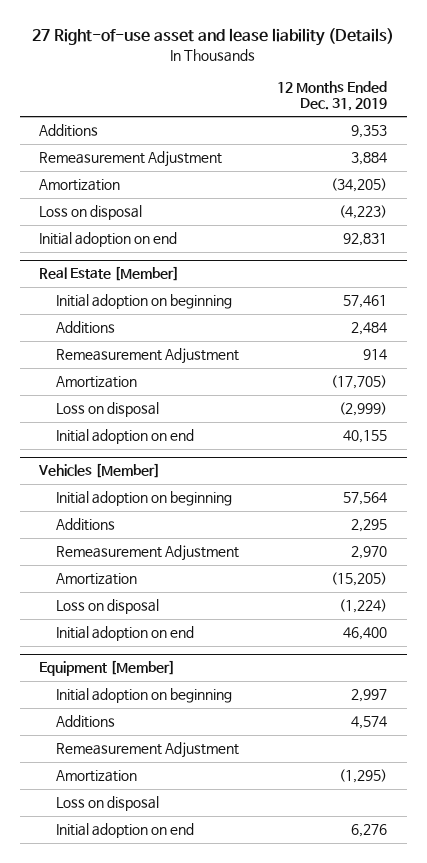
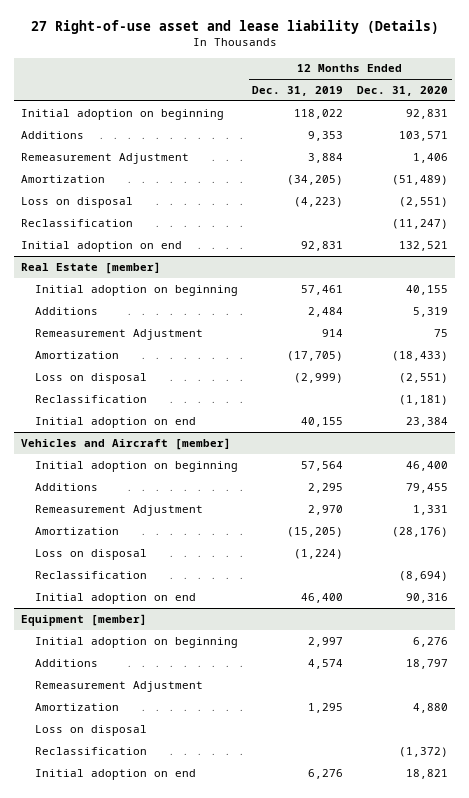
- | 12 Months Ended Dec. 31, 2019
+ | 12 Months Ended Dec. 31, 2019 | 12 Months Ended Dec. 31, 2020
+ Initial adoption on beginning | 118,022 | 92,831
+ Reclassification | | (11,247)
- Real Estate [Member]
+ Real Estate [member]
+ Reclassification | | (1,181)
- Vehicles [Member]
+ Vehicles and Aircraft [member]
+ Reclassification | | (8,694)
- Equipment [Member]
+ Equipment [member]
- Amortization | (1,295)
+ Amortization | 1,295 | 4,880
+ Reclassification | | (1,372)

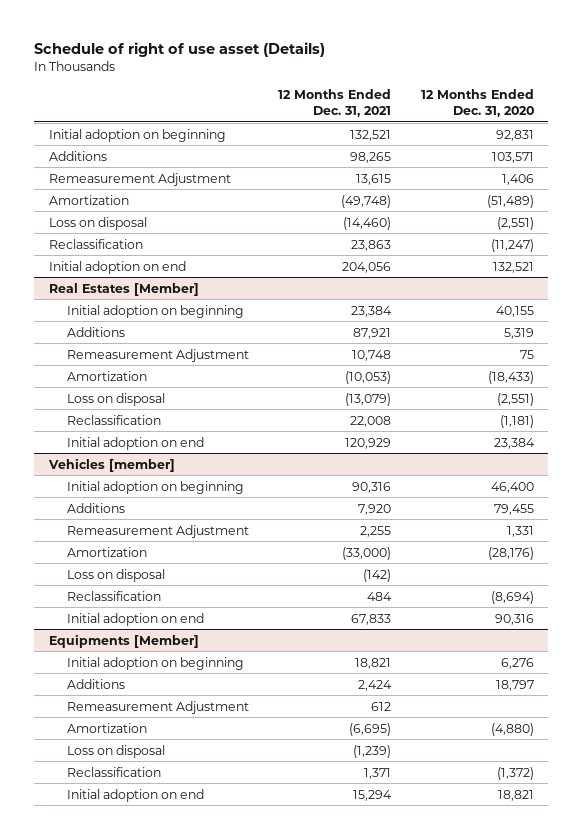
- 27 Right-of-use asset and lease liability (Details)
+ Schedule of right of use asset (Details)
- | 12 Months Ended Dec. 31, 2019 | 12 Months Ended Dec. 31, 2020
+ | 12 Months Ended Dec. 31, 2021 | 12 Months Ended Dec. 31, 2020
- Real Estate [member]
+ Real Estates [Member]
- Vehicles and Aircraft [member]
+ Vehicles [member]
- Equipment [member]
+ Equipments [Member]
- Amortization | 1,295 | 4,880
+ Amortization | (6,695) | (4,880)

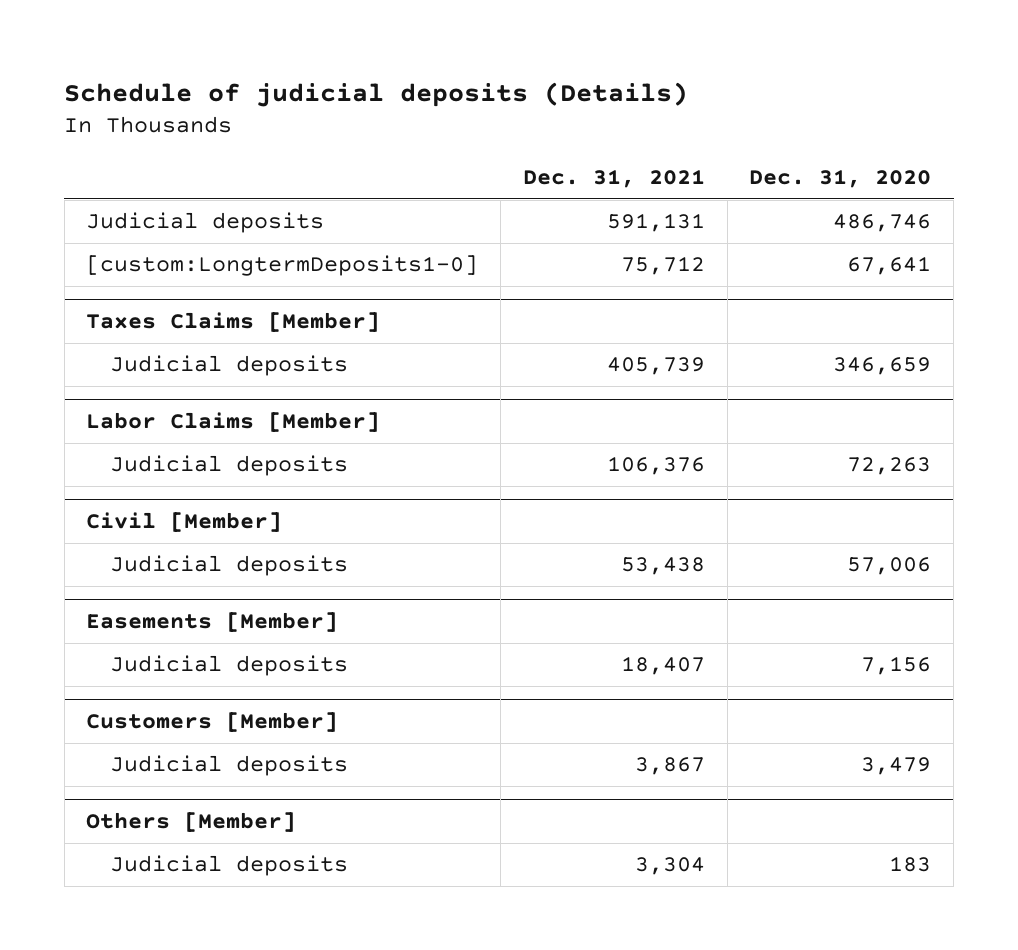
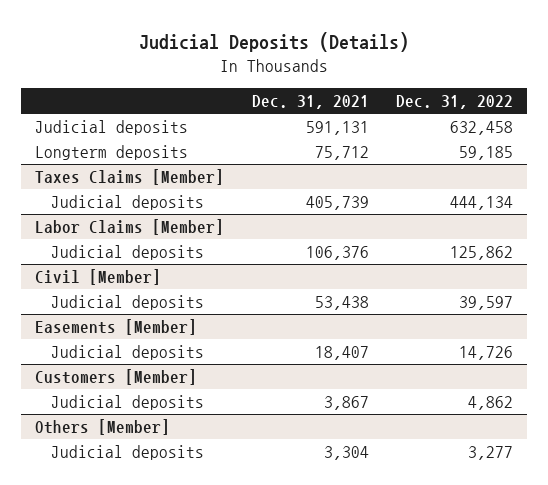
- Schedule of judicial deposits (Details)
+ Judicial Deposits (Details)
- | Dec. 31, 2021 | Dec. 31, 2020
+ | Dec. 31, 2021 | Dec. 31, 2022
- [custom:LongtermDeposits1-0] | 75,712 | 67,641
+ Longterm deposits | 75,712 | 59,185

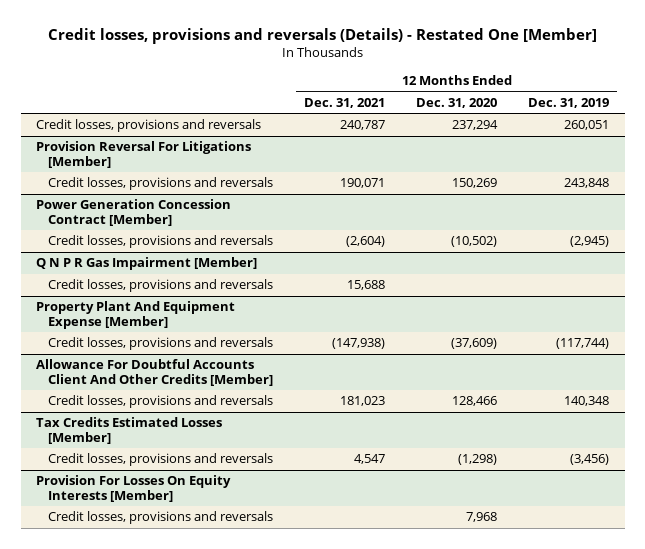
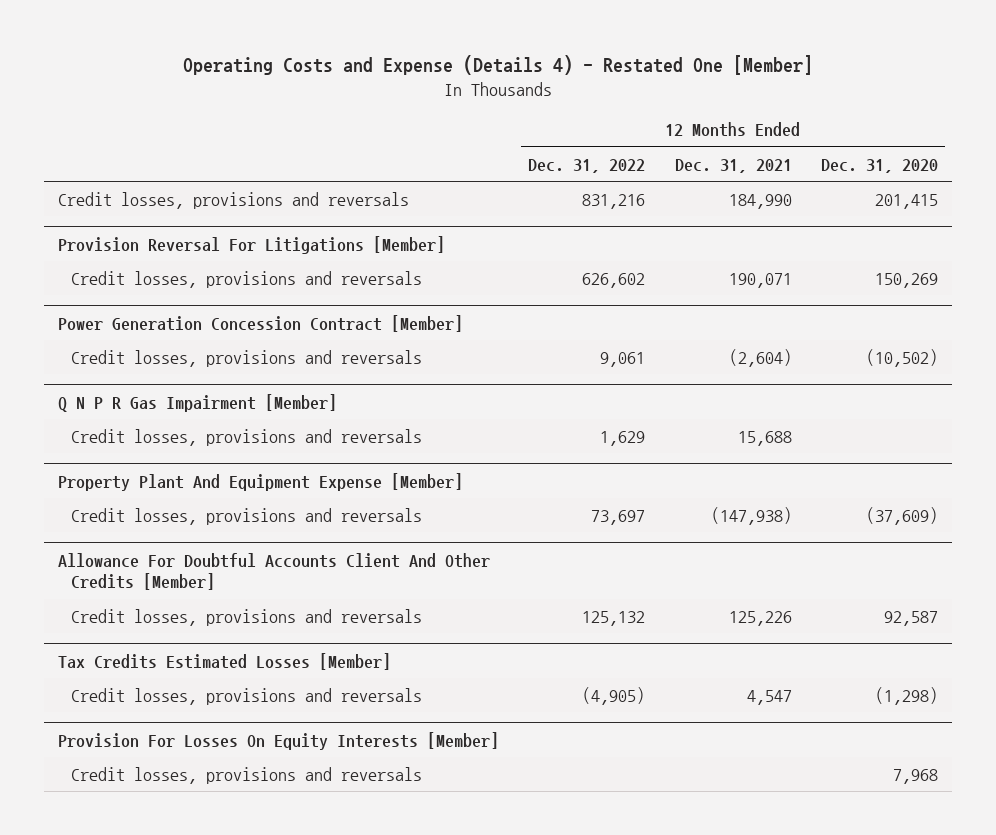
- Credit losses, provisions and reversals (Details) - Restated One [Member]
+ Operating Costs and Expense (Details 4) - Restated One [Member]
- | 12 Months Ended Dec. 31, 2021 | 12 Months Ended Dec. 31, 2020 | 12 Months Ended Dec. 31, 2019
+ | 12 Months Ended Dec. 31, 2022 | 12 Months Ended Dec. 31, 2021 | 12 Months Ended Dec. 31, 2020
- Credit losses, provisions and reversals | 240,787 | 237,294 | 260,051
+ Credit losses, provisions and reversals | 831,216 | 184,990 | 201,415
@ Allowance For Doubtful Accounts Client And Other Credits [Member]
- Credit losses, provisions and reversals | 181,023 | 128,466 | 140,348
+ Credit losses, provisions and reversals | 125,132 | 125,226 | 92,587

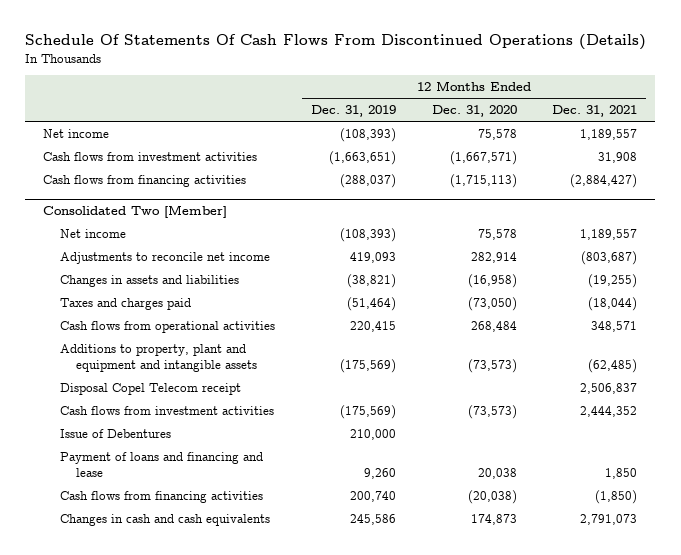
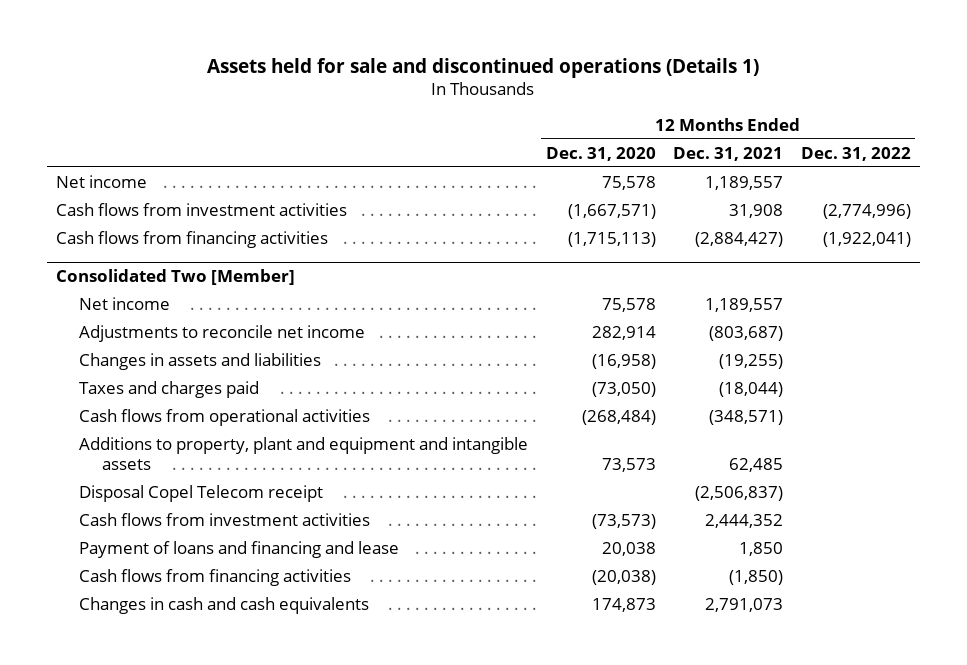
- Schedule Of Statements Of Cash Flows From Discontinued Operations (Details)
+ Assets held for sale and discontinued operations (Details 1)
- | 12 Months Ended Dec. 31, 2019 | 12 Months Ended Dec. 31, 2020 | 12 Months Ended Dec. 31, 2021
+ | 12 Months Ended Dec. 31, 2020 | 12 Months Ended Dec. 31, 2021 | 12 Months Ended Dec. 31, 2022
@ Consolidated Two [Member]
- Cash flows from operational activities | 220,415 | 268,484 | 348,571
- Additions to property, plant and equipment and intangible assets | (175,569) | (73,573) | (62,485)
- Disposal Copel Telecom receipt | | | 2,506,837
+ Cash flows from operational activities | (268,484) | (348,571) |
+ Additions to property, plant and equipment and intangible assets | 73,573 | 62,485 |
+ Disposal Copel Telecom receipt | | (2,506,837) |
- Issue of Debentures | 210,000 | |

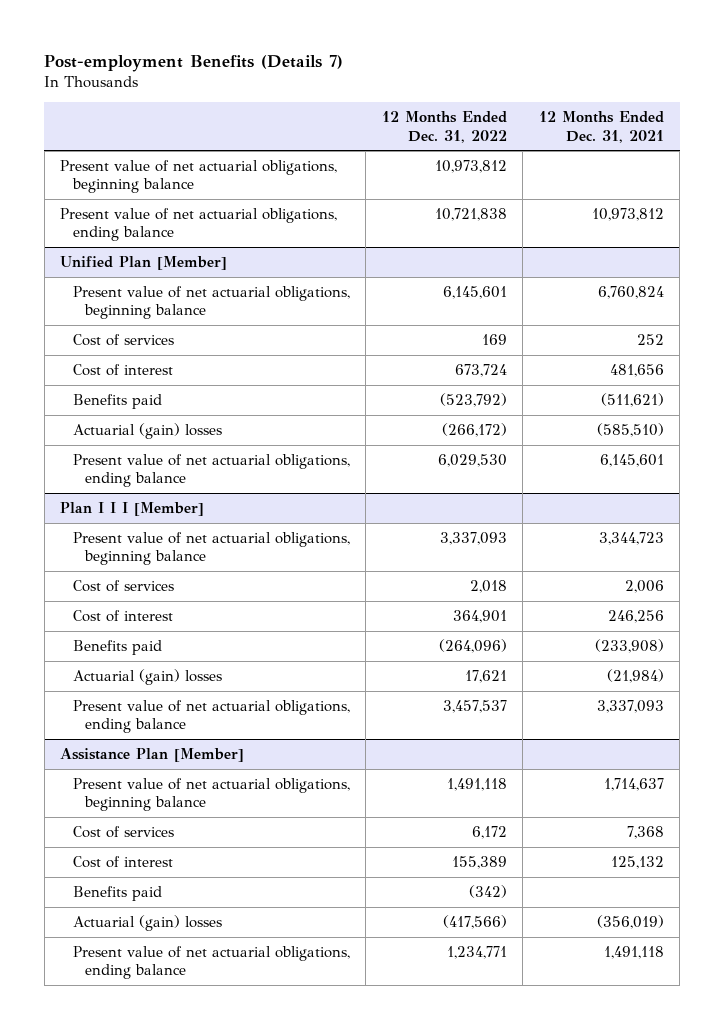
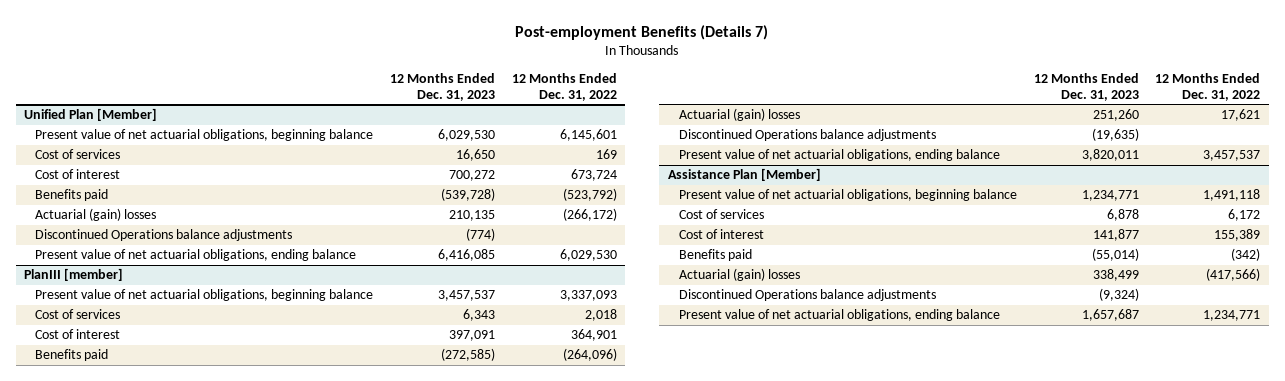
- | 12 Months Ended Dec. 31, 2022 | 12 Months Ended Dec. 31, 2021
+ | 12 Months Ended Dec. 31, 2023 | 12 Months Ended Dec. 31, 2022
- Present value of net actuarial obligations, beginning balance | 10,973,812 |
- Present value of net actuarial obligations, ending balance | 10,721,838 | 10,973,812
@ Unified Plan [Member]
+ Discontinued Operations balance adjustments | (774) |
- Plan I I I [Member]
+ PlanIII [member]
+ Discontinued Operations balance adjustments | (19,635) |
@ Assistance Plan [Member]
+ Discontinued Operations balance adjustments | (9,324) |

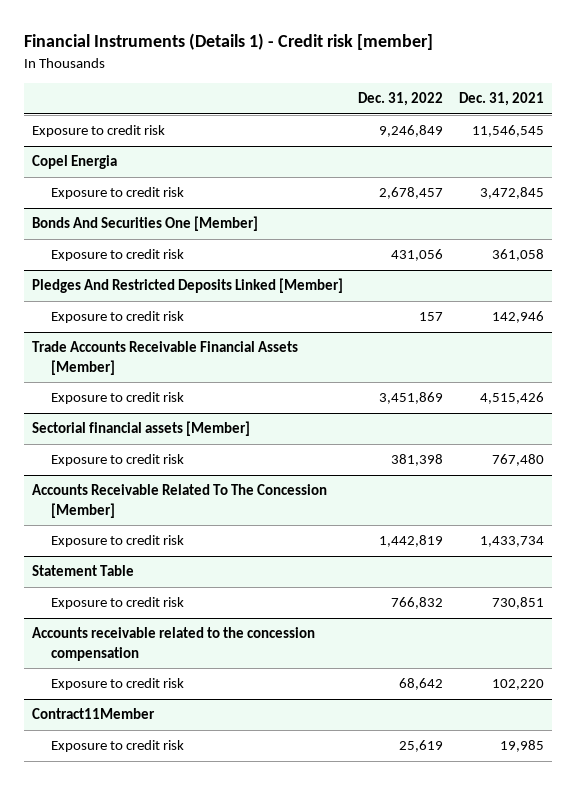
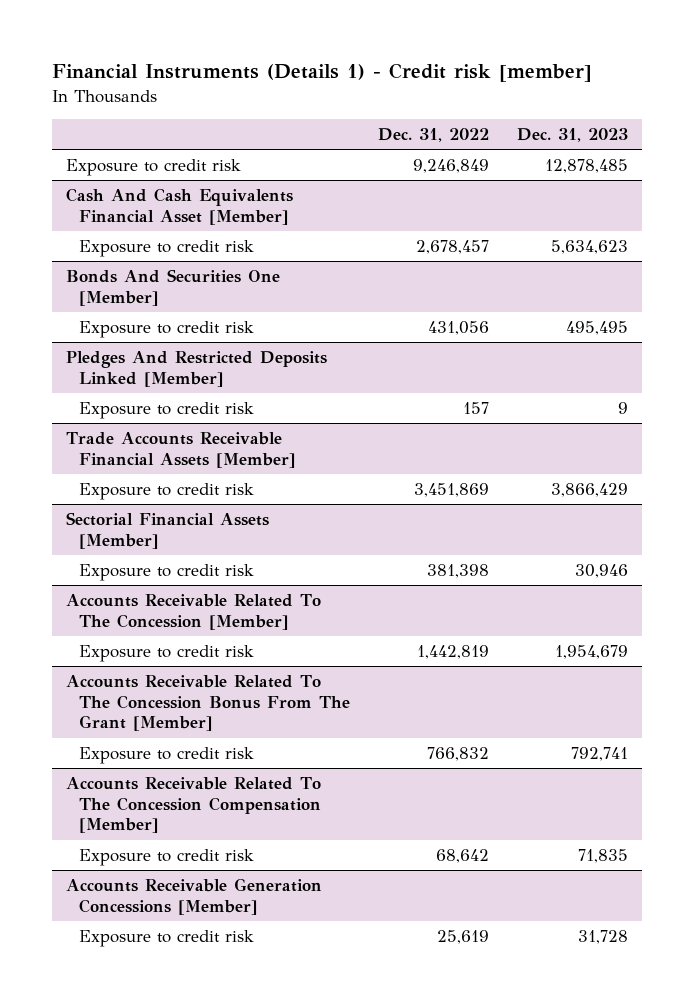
- | Dec. 31, 2022 | Dec. 31, 2021
+ | Dec. 31, 2022 | Dec. 31, 2023
- Copel Energia
+ Cash And Cash Equivalents Financial Asset [Member]
- Sectorial financial assets [Member]
+ Sectorial Financial Assets [Member]
- Statement Table
+ Accounts Receivable Related To The Concession Bonus From The Grant [Member]
- Accounts receivable related to the concession compensation
+ Accounts Receivable Related To The Concession Compensation [Member]
- Contract11Member
+ Accounts Receivable Generation Concessions [Member]

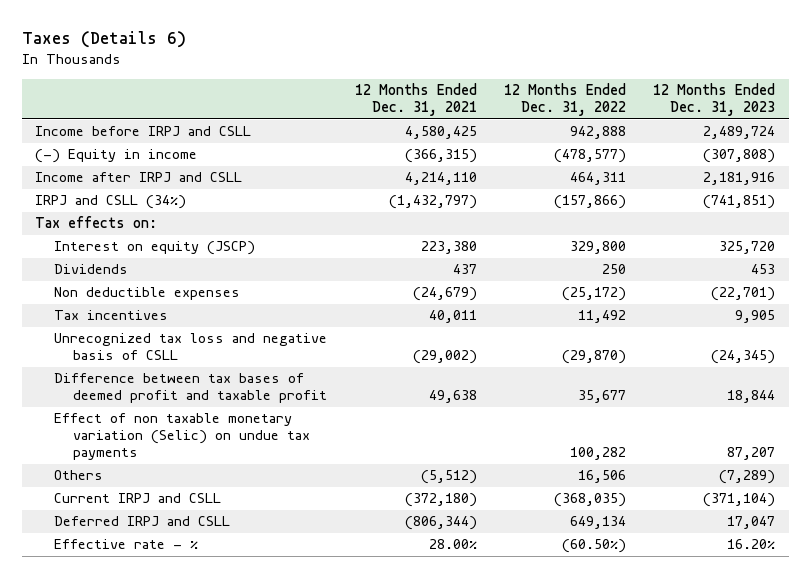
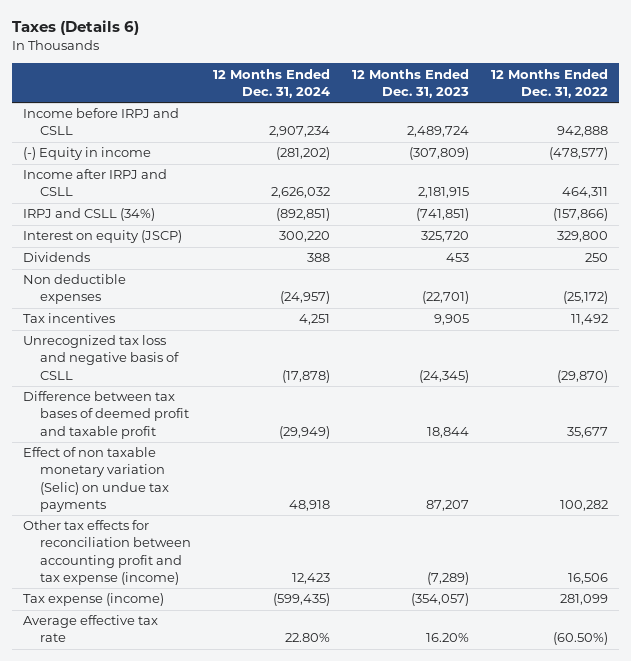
- | 12 Months Ended Dec. 31, 2021 | 12 Months Ended Dec. 31, 2022 | 12 Months Ended Dec. 31, 2023
+ | 12 Months Ended Dec. 31, 2024 | 12 Months Ended Dec. 31, 2023 | 12 Months Ended Dec. 31, 2022
- (-) Equity in income | (366,315) | (478,577) | (307,808)
- Income after IRPJ and CSLL | 4,214,110 | 464,311 | 2,181,916
+ (-) Equity in income | (281,202) | (307,809) | (478,577)
+ Income after IRPJ and CSLL | 2,626,032 | 2,181,915 | 464,311
- Tax effects on:
- Others | (5,512) | 16,506 | (7,289)
- Current IRPJ and CSLL | (372,180) | (368,035) | (371,104)
- Deferred IRPJ and CSLL | (806,344) | 649,134 | 17,047
- Effective rate - % | 28.00% | (60.50%) | 16.20%
+ Other tax effects for reconciliation between accounting profit and tax expense (income) | 12,423 | (7,289) | 16,506
+ Tax expense (income) | (599,435) | (354,057) | 281,099
+ Average effective tax rate | 22.80% | 16.20% | (60.50%)

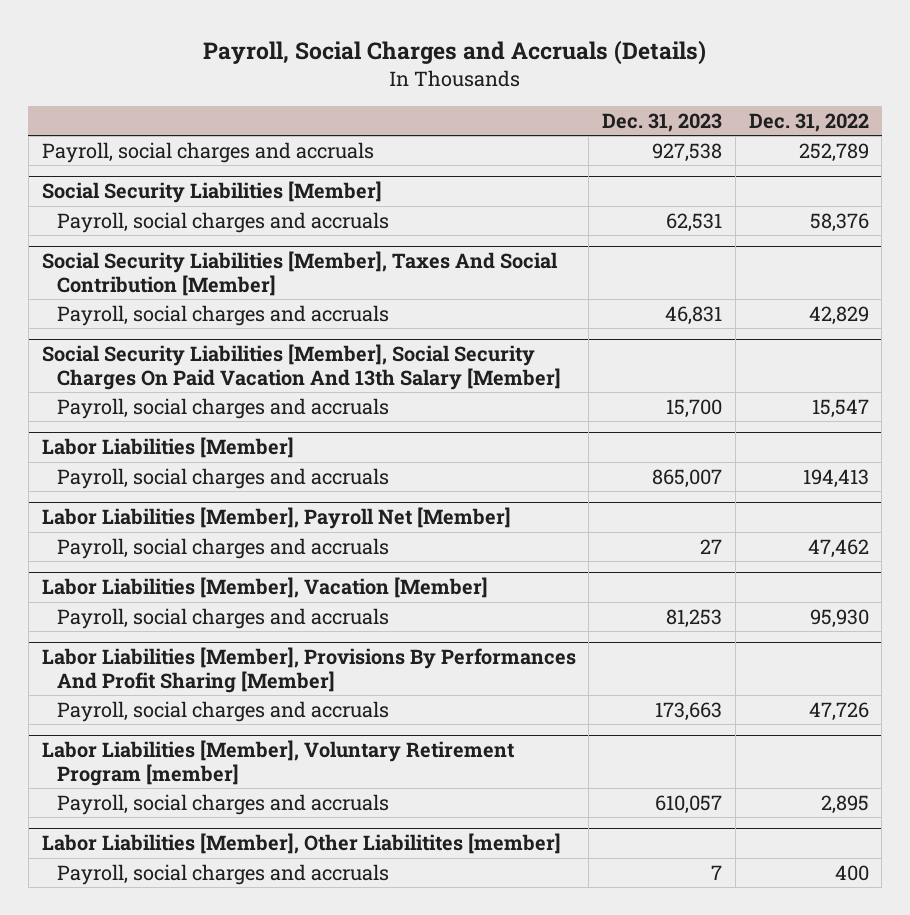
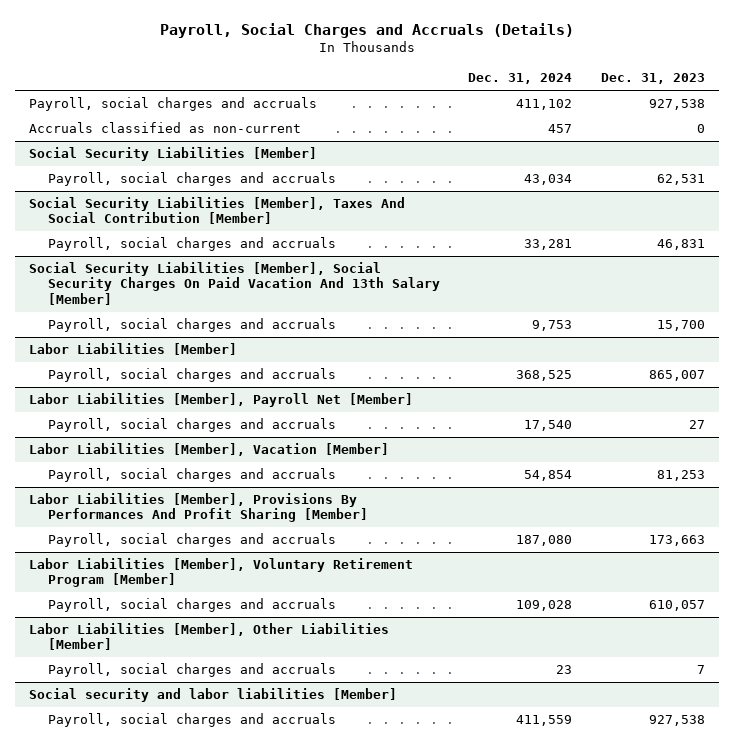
- | Dec. 31, 2023 | Dec. 31, 2022
+ | Dec. 31, 2024 | Dec. 31, 2023
+ Accruals classified as non-current | 457 | 0
- Labor Liabilities [Member], Voluntary Retirement Program [member]
+ Labor Liabilities [Member], Voluntary Retirement Program [Member]
- Labor Liabilities [Member], Other Liabilitites [member]
+ Labor Liabilities [Member], Other Liabilities [Member]
+ Social security and labor liabilities [Member]
+ Payroll, social charges and accruals | 411,559 | 927,538

